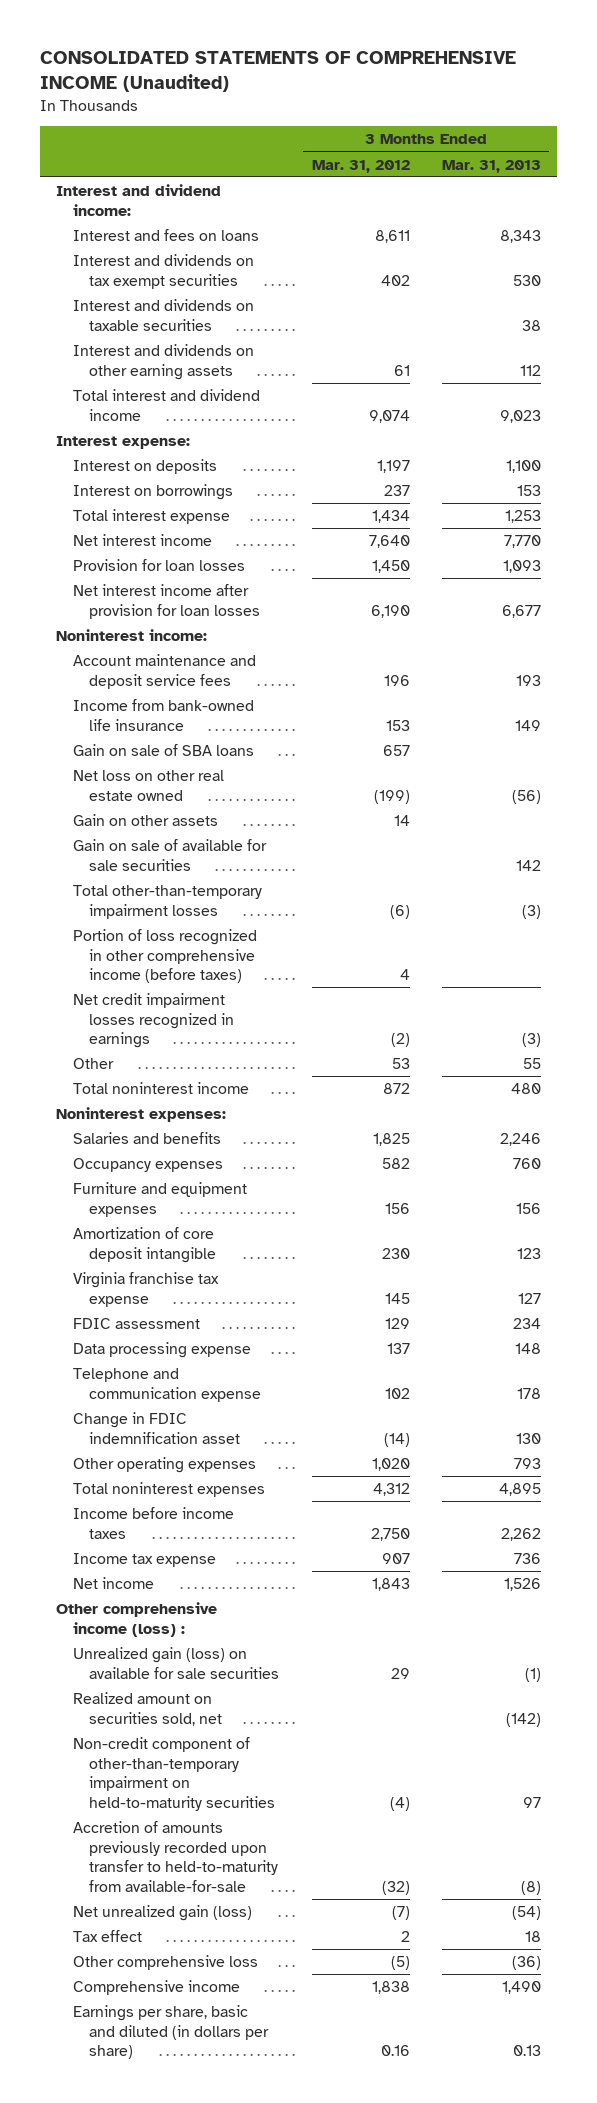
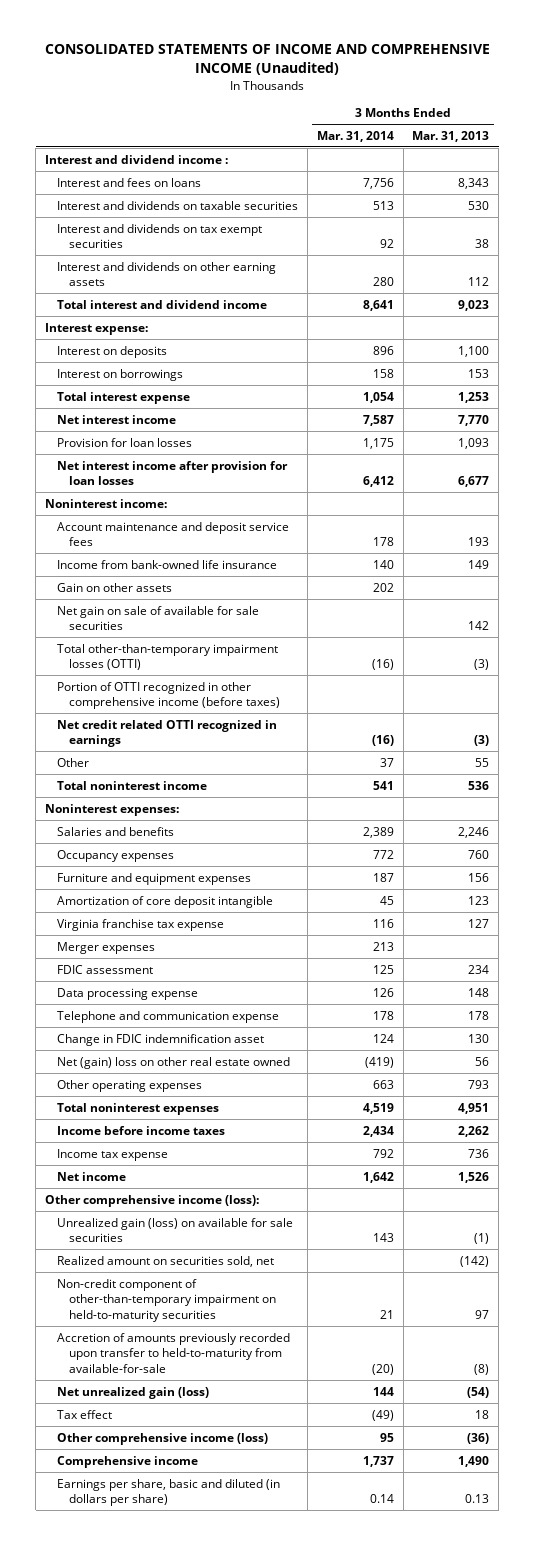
- CONSOLIDATED STATEMENTS OF COMPREHENSIVE INCOME (Unaudited)
+ CONSOLIDATED STATEMENTS OF INCOME AND COMPREHENSIVE INCOME (Unaudited)
- | 3 Months Ended Mar. 31, 2012 | 3 Months Ended Mar. 31, 2013
+ | 3 Months Ended Mar. 31, 2014 | 3 Months Ended Mar. 31, 2013
- Interest and dividend income:
+ Interest and dividend income :
- Interest and dividends on tax exempt securities | 402 | 530
- Interest and dividends on taxable securities | | 38
+ Interest and dividends on taxable securities | 513 | 530
+ Interest and dividends on tax exempt securities | 92 | 38
- Gain on sale of SBA loans | 657 |
- Net loss on other real estate owned | (199) | (56)
- Gain on sale of available for sale securities | | 142
- Total other-than-temporary impairment losses | (6) | (3)
- Portion of loss recognized in other comprehensive income (before taxes) | 4 |
- Net credit impairment losses recognized in earnings | (2) | (3)
+ Net gain on sale of available for sale securities | | 142
+ Total other-than-temporary impairment losses (OTTI) | (16) | (3)
+ Portion of OTTI recognized in other comprehensive income (before taxes)
+ Net credit related OTTI recognized in earnings | (16) | (3)
- Total noninterest income | 872 | 480
+ Total noninterest income | 541 | 536
+ Merger expenses | 213 |
+ Net (gain) loss on other real estate owned | (419) | 56
- Total noninterest expenses | 4,312 | 4,895
+ Total noninterest expenses | 4,519 | 4,951
- Other comprehensive income (loss) :
+ Other comprehensive income (loss):
- Other comprehensive loss | (5) | (36)
+ Other comprehensive income (loss) | 95 | (36)

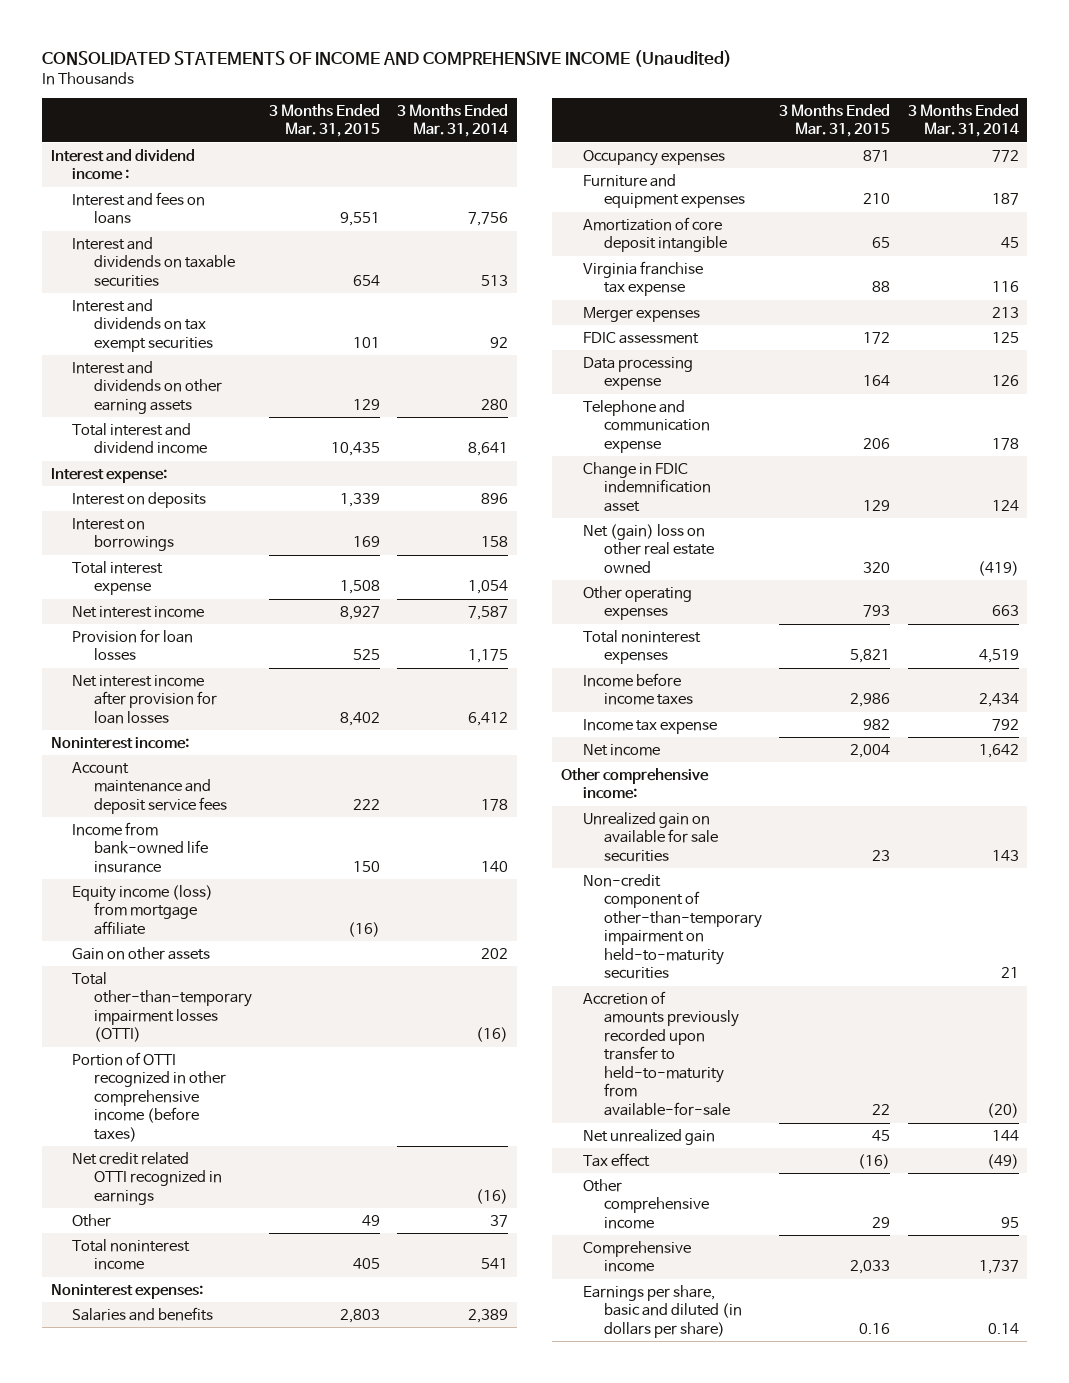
- | 3 Months Ended Mar. 31, 2014 | 3 Months Ended Mar. 31, 2013
+ | 3 Months Ended Mar. 31, 2015 | 3 Months Ended Mar. 31, 2014
+ Equity income (loss) from mortgage affiliate | (16) |
- Net gain on sale of available for sale securities | | 142
- Other comprehensive income (loss):
- Unrealized gain (loss) on available for sale securities | 143 | (1)
- Realized amount on securities sold, net | | (142)
+ Other comprehensive income:
+ Unrealized gain on available for sale securities | 23 | 143
- Net unrealized gain (loss) | 144 | (54)
+ Net unrealized gain | 45 | 144
- Other comprehensive income (loss) | 95 | (36)
+ Other comprehensive income | 29 | 95

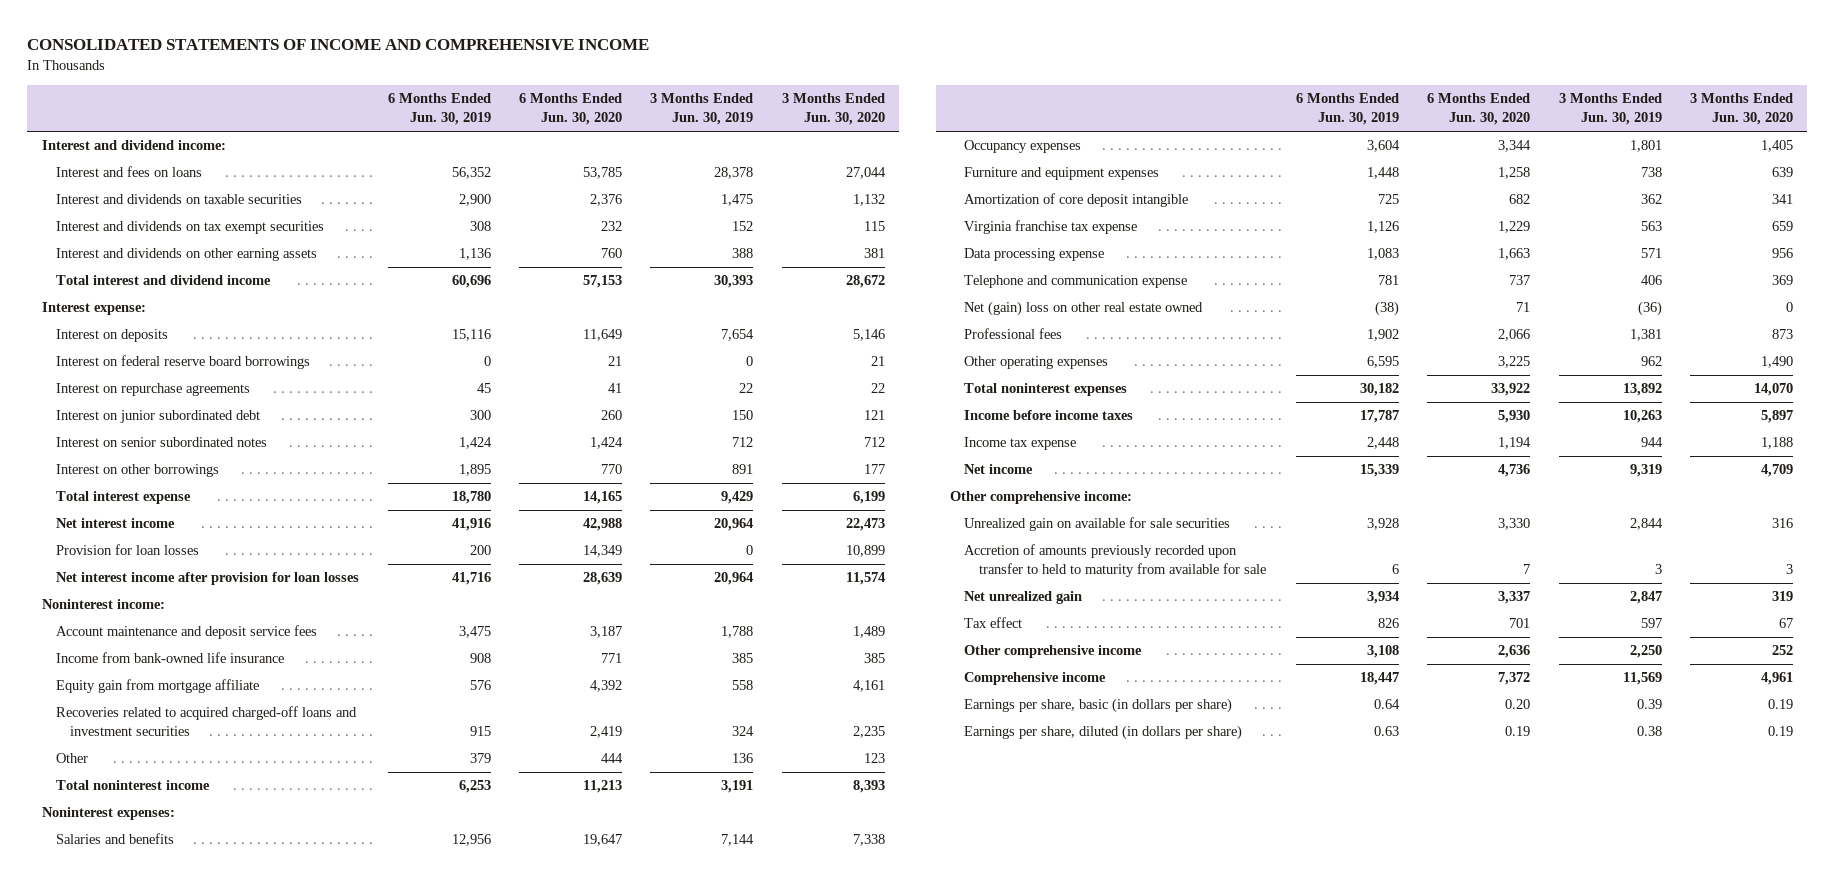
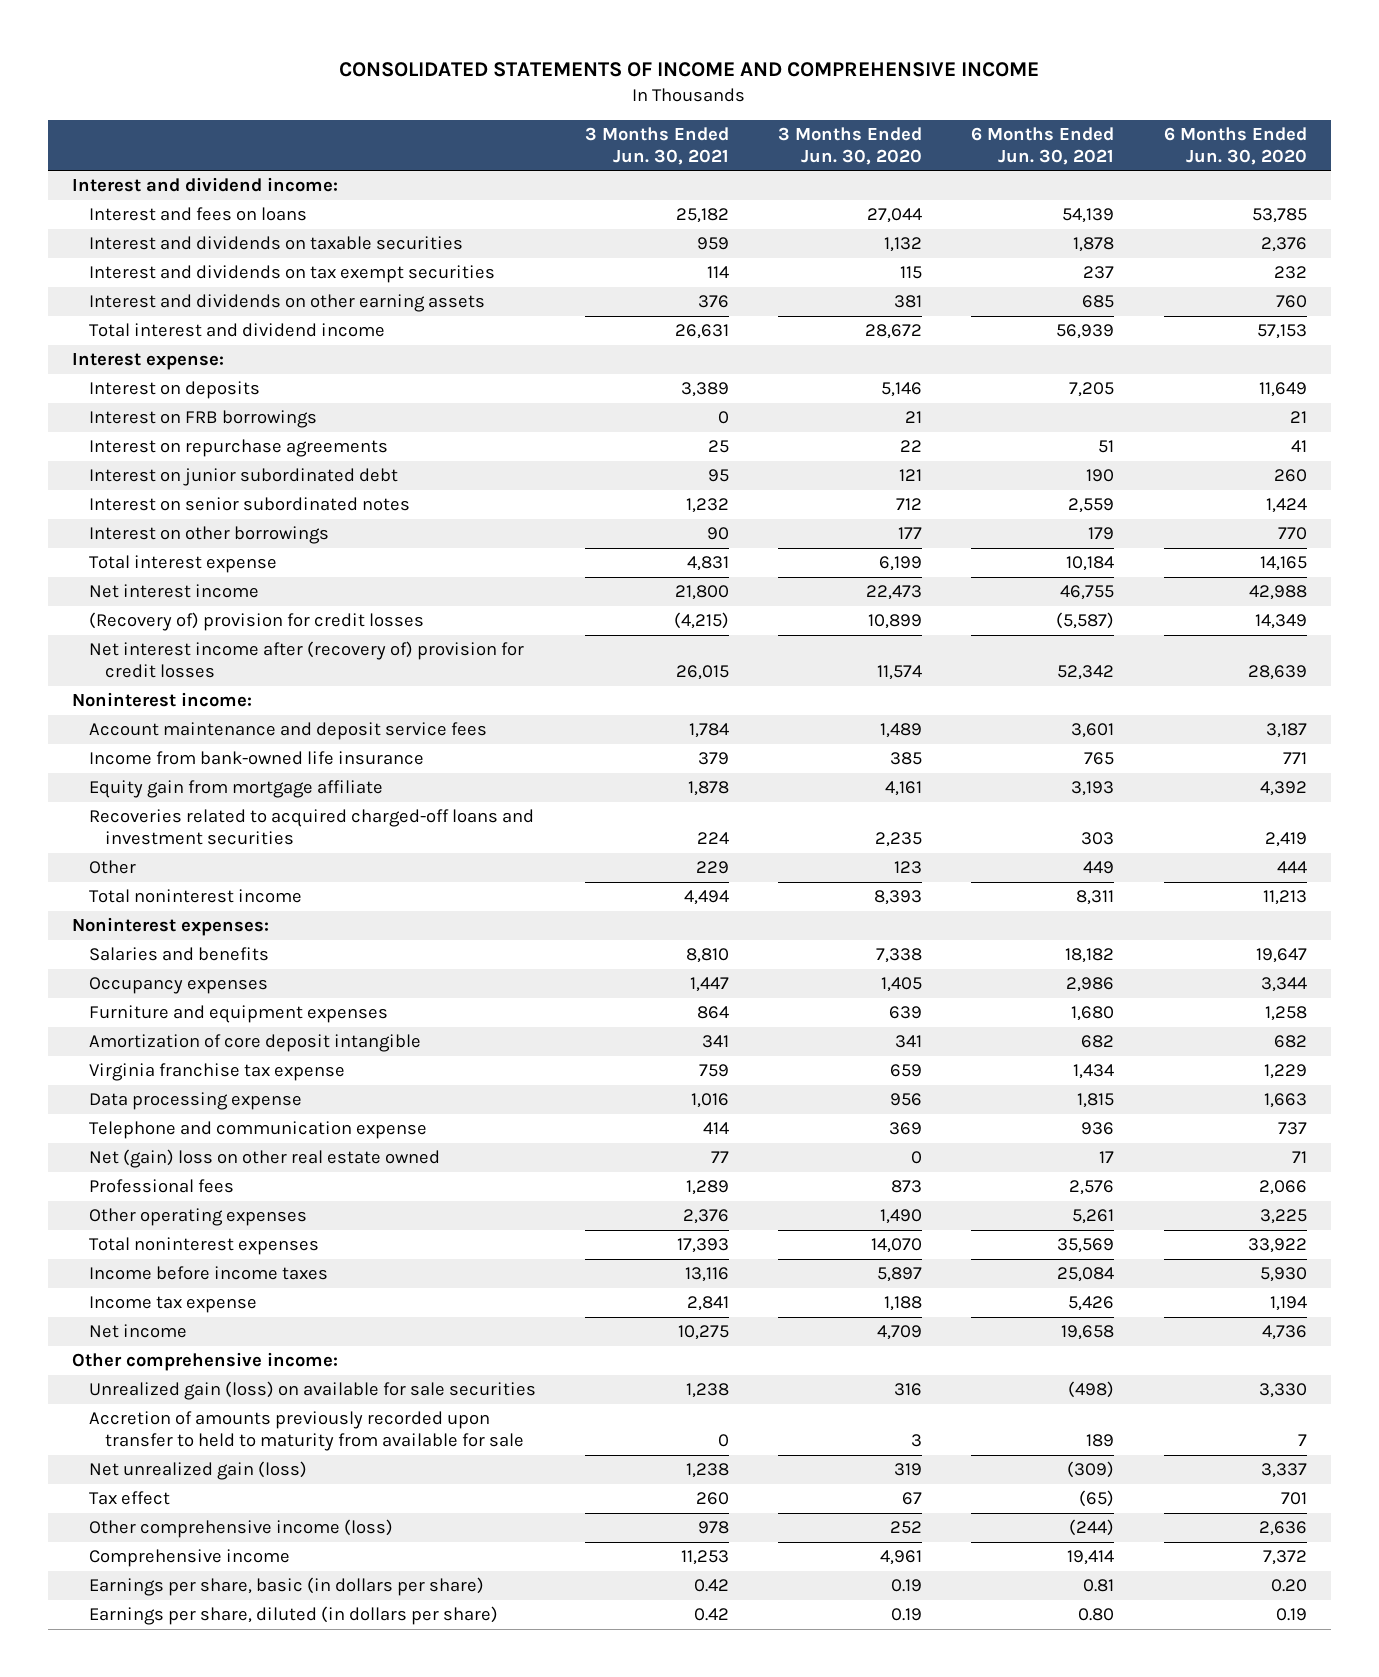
- | 6 Months Ended Jun. 30, 2019 | 6 Months Ended Jun. 30, 2020 | 3 Months Ended Jun. 30, 2019 | 3 Months Ended Jun. 30, 2020
+ | 3 Months Ended Jun. 30, 2021 | 3 Months Ended Jun. 30, 2020 | 6 Months Ended Jun. 30, 2021 | 6 Months Ended Jun. 30, 2020
- Interest on federal reserve board borrowings | 0 | 21 | 0 | 21
+ Interest on FRB borrowings | 0 | 21 | | 21
- Provision for loan losses | 200 | 14,349 | 0 | 10,899
- Net interest income after provision for loan losses | 41,716 | 28,639 | 20,964 | 11,574
+ (Recovery of) provision for credit losses | (4,215) | 10,899 | (5,587) | 14,349
+ Net interest income after (recovery of) provision for credit losses | 26,015 | 11,574 | 52,342 | 28,639
- Unrealized gain on available for sale securities | 3,928 | 3,330 | 2,844 | 316
+ Unrealized gain (loss) on available for sale securities | 1,238 | 316 | (498) | 3,330
- Net unrealized gain | 3,934 | 3,337 | 2,847 | 319
+ Net unrealized gain (loss) | 1,238 | 319 | (309) | 3,337
- Other comprehensive income | 3,108 | 2,636 | 2,250 | 252
+ Other comprehensive income (loss) | 978 | 252 | (244) | 2,636

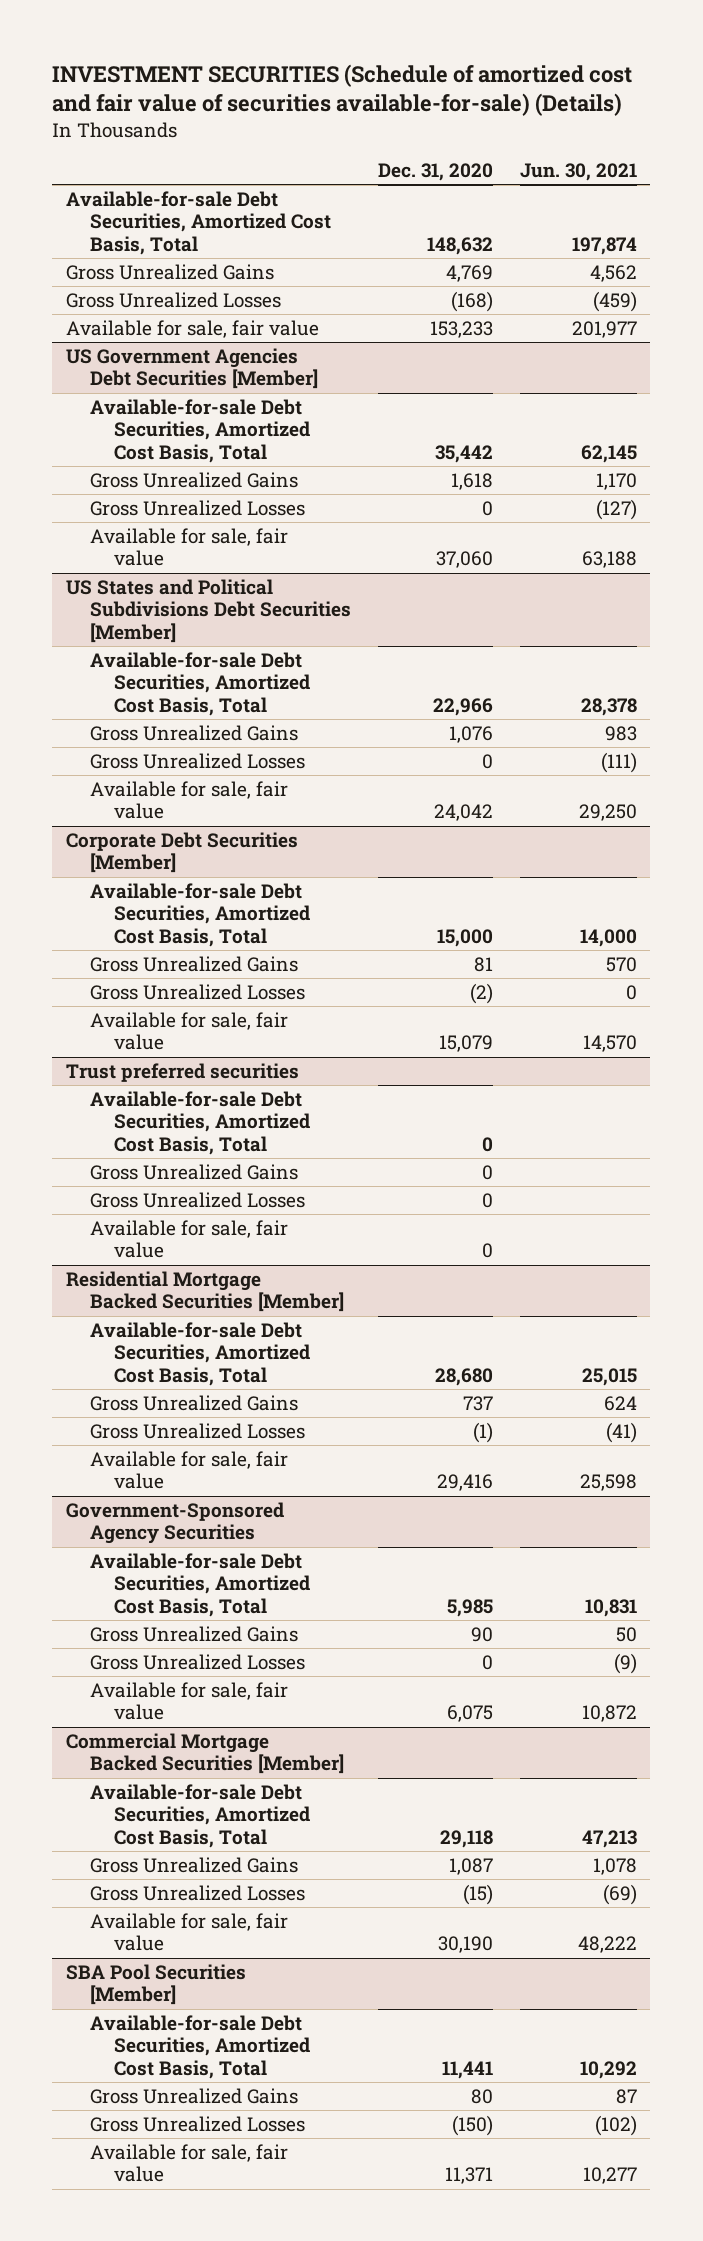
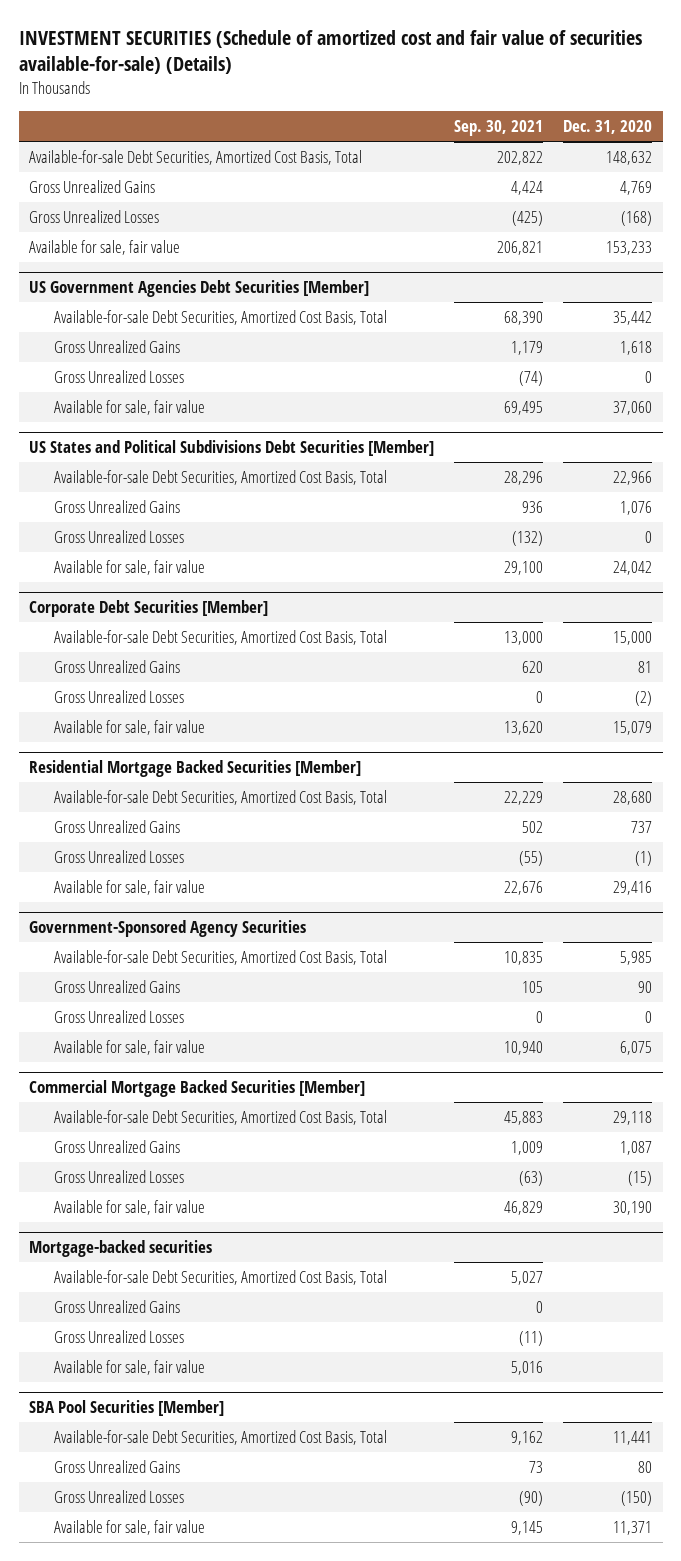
- | Dec. 31, 2020 | Jun. 30, 2021
+ | Sep. 30, 2021 | Dec. 31, 2020
- Trust preferred securities
- Available-for-sale Debt Securities, Amortized Cost Basis, Total | 0 |
- Gross Unrealized Gains | 0 |
- Gross Unrealized Losses | 0 |
- Available for sale, fair value | 0 |
+ Mortgage-backed securities
+ Available-for-sale Debt Securities, Amortized Cost Basis, Total | 5,027 |
+ Gross Unrealized Gains | 0 |
+ Gross Unrealized Losses | (11) |
+ Available for sale, fair value | 5,016 |

